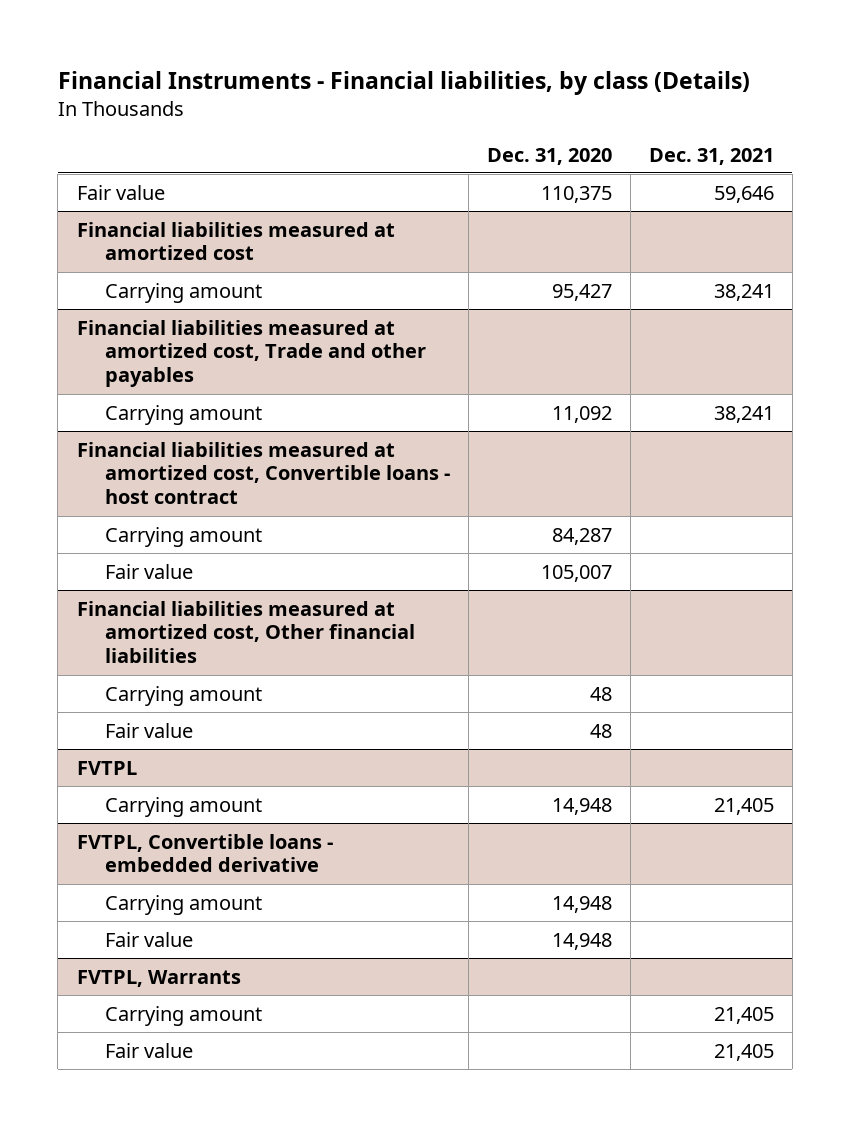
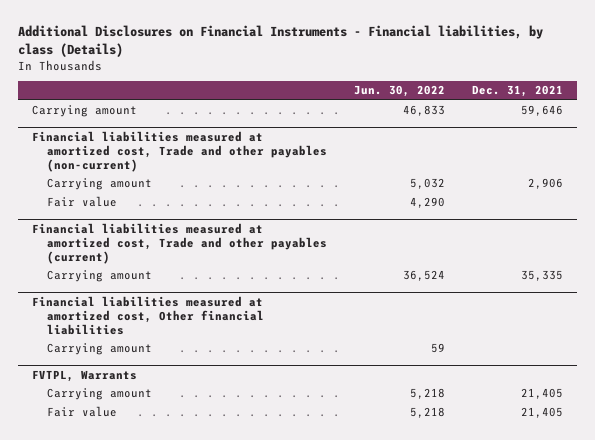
- Financial Instruments - Financial liabilities, by class (Details)
+ Additional Disclosures on Financial Instruments - Financial liabilities, by class (Details)
- | Dec. 31, 2020 | Dec. 31, 2021
+ | Jun. 30, 2022 | Dec. 31, 2021
- Fair value | 110,375 | 59,646
- Financial liabilities measured at amortized cost
- Carrying amount | 95,427 | 38,241
- Financial liabilities measured at amortized cost, Trade and other payables
- Carrying amount | 11,092 | 38,241
- Financial liabilities measured at amortized cost, Convertible loans - host contract
- Carrying amount | 84,287 |
- Fair value | 105,007 |
+ Carrying amount | 46,833 | 59,646
+ Financial liabilities measured at amortized cost, Trade and other payables (non-current)
+ Carrying amount | 5,032 | 2,906
+ Fair value | 4,290 |
+ Financial liabilities measured at amortized cost, Trade and other payables (current)
+ Carrying amount | 36,524 | 35,335
@ Financial liabilities measured at amortized cost, Other financial liabilities
- Fair value | 48 |
- FVTPL
- Carrying amount | 14,948 | 21,405
- FVTPL, Convertible loans - embedded derivative
- Carrying amount | 14,948 |
- Fair value | 14,948 |

